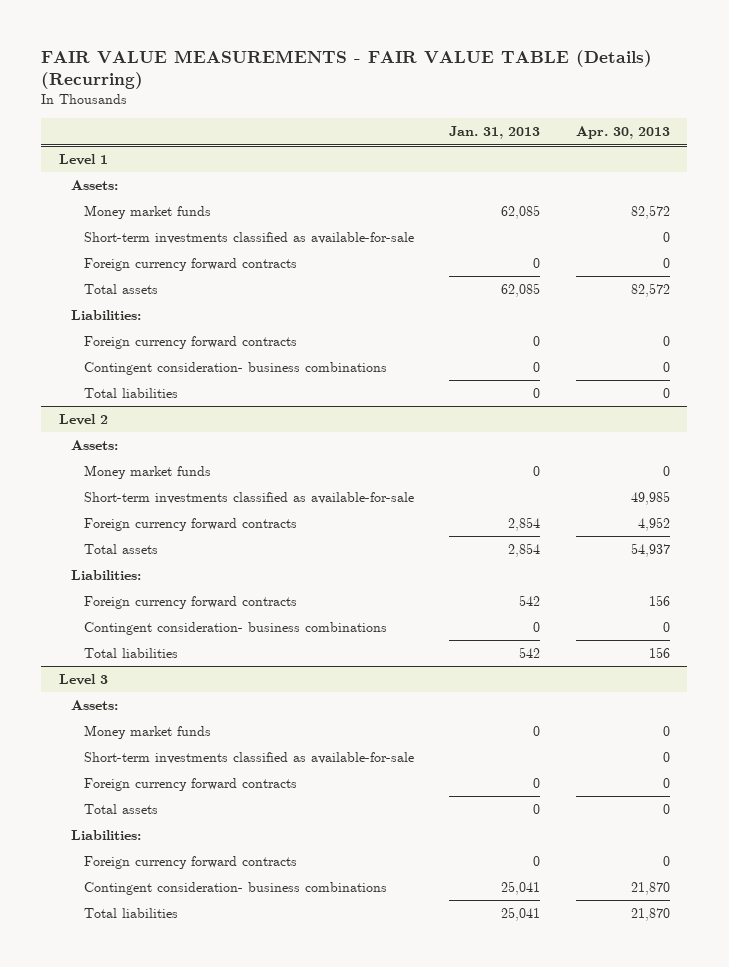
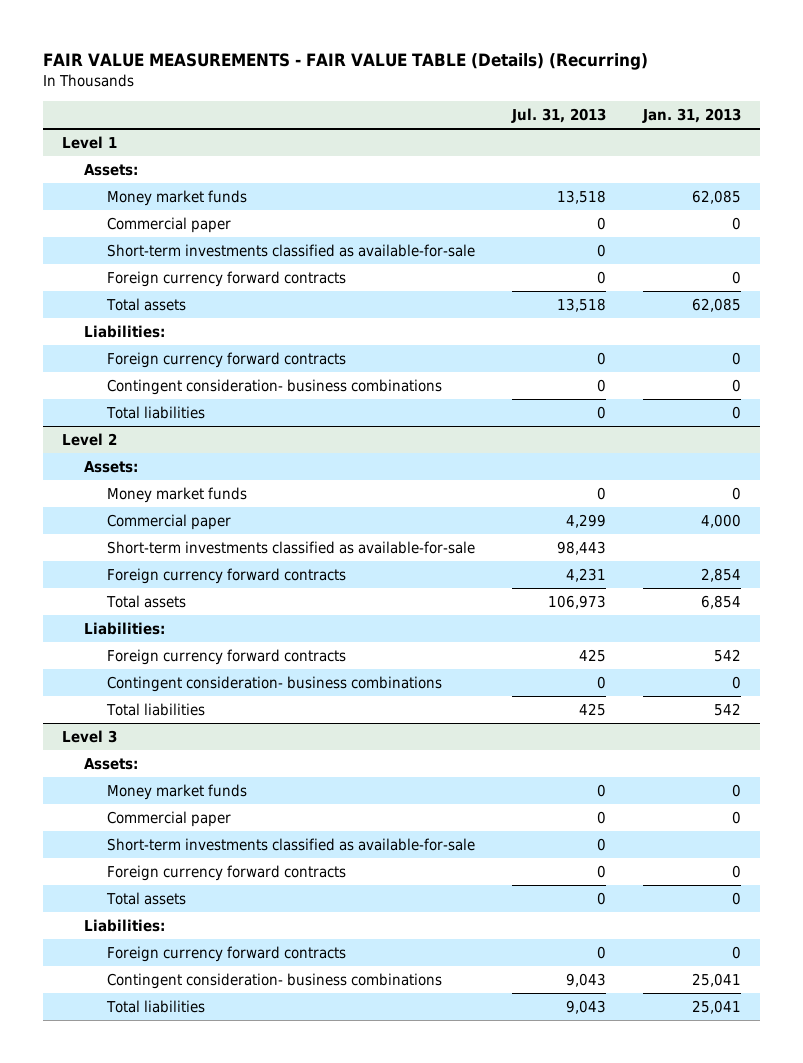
- | Jan. 31, 2013 | Apr. 30, 2013
+ | Jul. 31, 2013 | Jan. 31, 2013
@ Level 1
+ Commercial paper | 0 | 0
@ Level 2
+ Commercial paper | 4,299 | 4,000
- Total assets | 2,854 | 54,937
+ Total assets | 106,973 | 6,854
@ Level 3
+ Commercial paper | 0 | 0

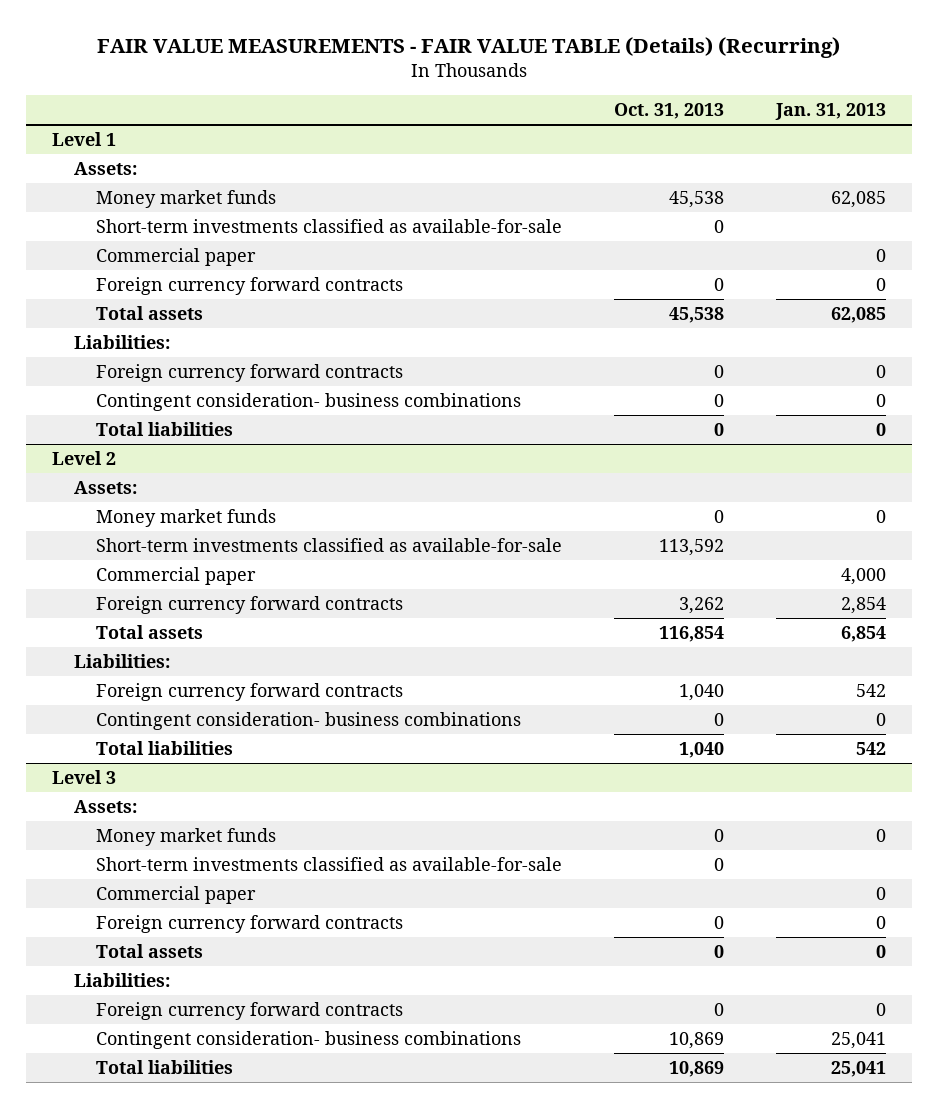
- | Jul. 31, 2013 | Jan. 31, 2013
+ | Oct. 31, 2013 | Jan. 31, 2013
@ Level 1
moved down: Commercial paper | | 0
@ Level 2
moved down: Commercial paper | | 4,000
@ Level 3
moved down: Commercial paper | | 0

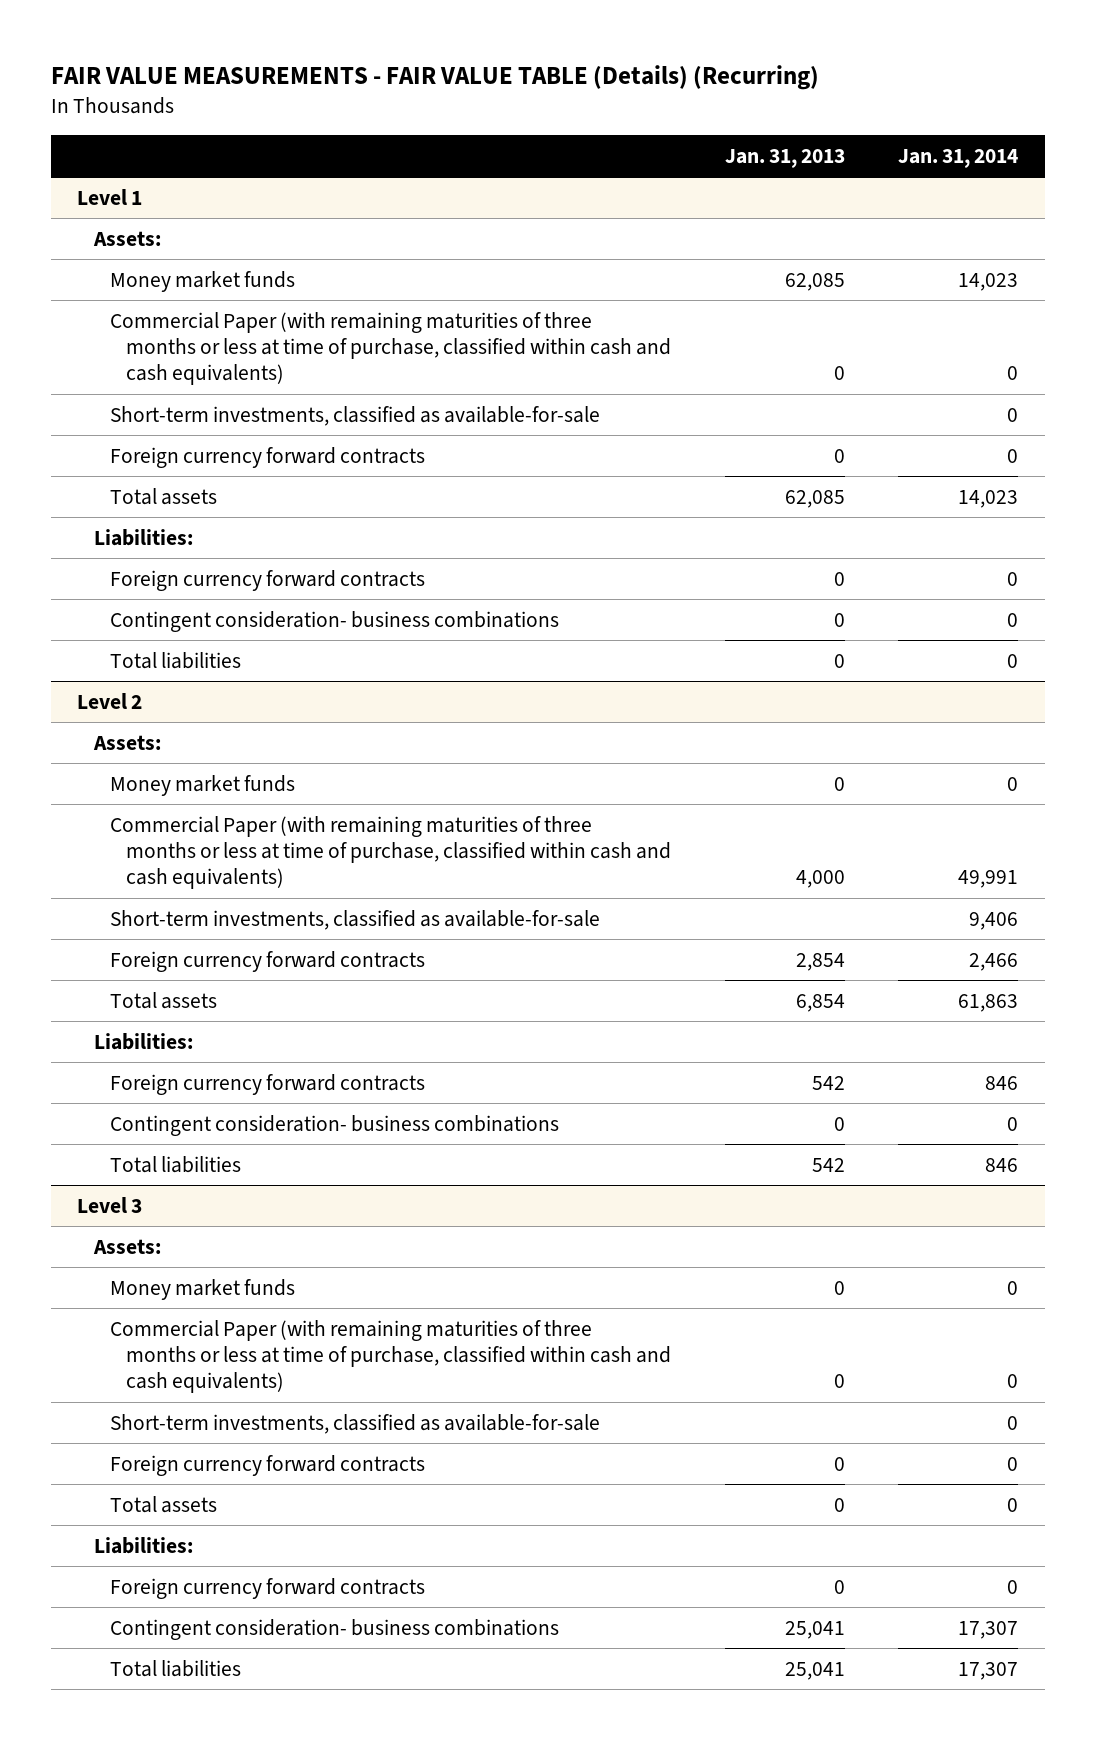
- | Oct. 31, 2013 | Jan. 31, 2013
+ | Jan. 31, 2013 | Jan. 31, 2014
@ Level 1
- Short-term investments classified as available-for-sale | 0 |
- Commercial paper | | 0
+ Commercial Paper (with remaining maturities of three months or less at time of purchase, classified within cash and cash equivalents) | 0 | 0
+ Short-term investments, classified as available-for-sale | | 0
@ Level 2
- Short-term investments classified as available-for-sale | 113,592 |
- Commercial paper | | 4,000
+ Commercial Paper (with remaining maturities of three months or less at time of purchase, classified within cash and cash equivalents) | 4,000 | 49,991
+ Short-term investments, classified as available-for-sale | | 9,406
@ Level 3
- Short-term investments classified as available-for-sale | 0 |
- Commercial paper | | 0
+ Commercial Paper (with remaining maturities of three months or less at time of purchase, classified within cash and cash equivalents) | 0 | 0
+ Short-term investments, classified as available-for-sale | | 0

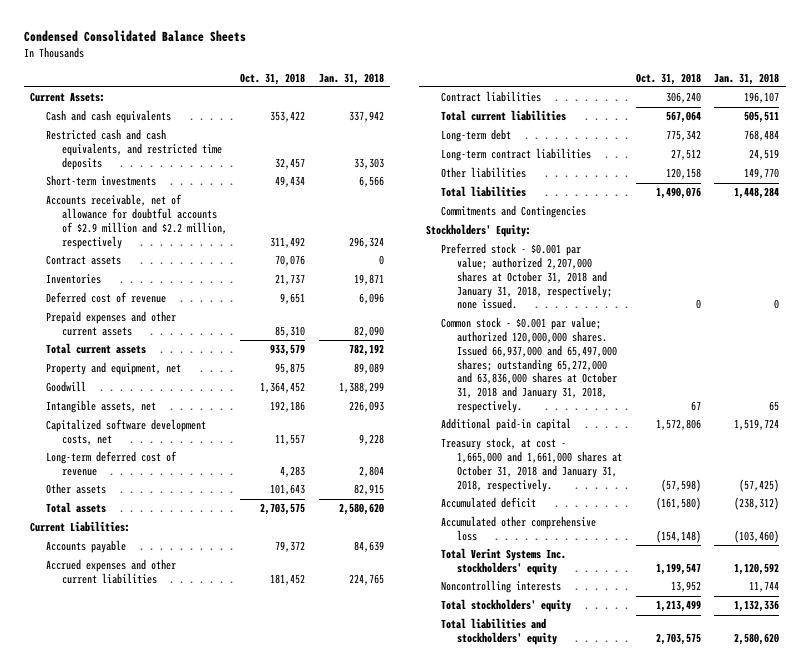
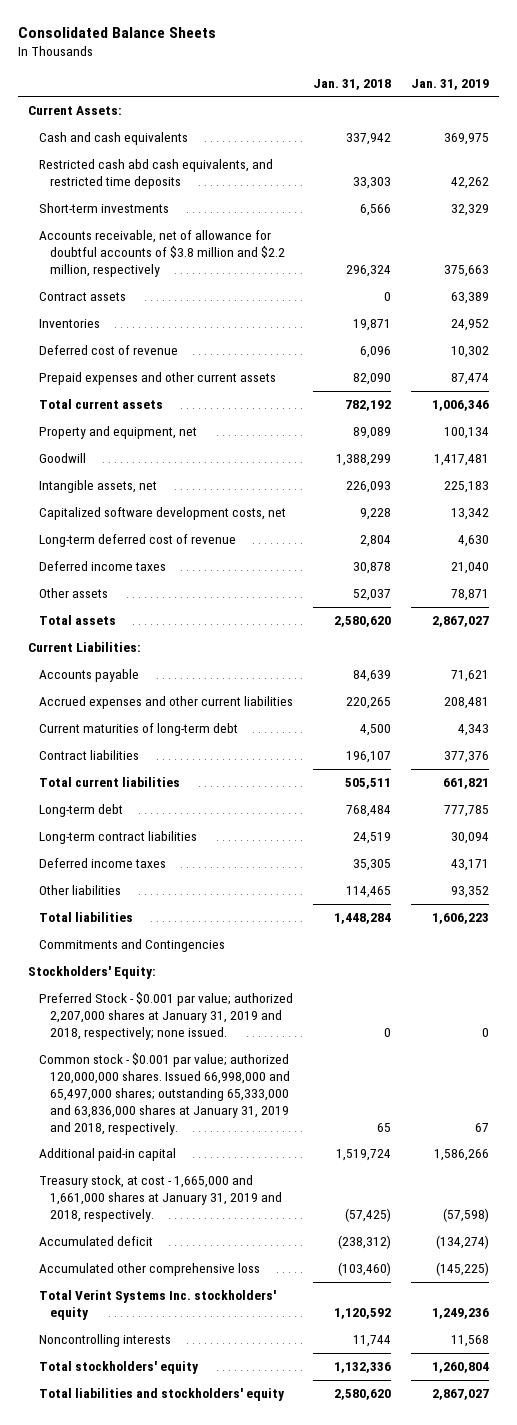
- Condensed Consolidated Balance Sheets
+ Consolidated Balance Sheets
- | Oct. 31, 2018 | Jan. 31, 2018
+ | Jan. 31, 2018 | Jan. 31, 2019
- Restricted cash and cash equivalents, and restricted time deposits | 32,457 | 33,303
+ Restricted cash abd cash equivalents, and restricted time deposits | 33,303 | 42,262
- Accounts receivable, net of allowance for doubtful accounts of $2.9 million and $2.2 million, respectively | 311,492 | 296,324
+ Accounts receivable, net of allowance for doubtful accounts of $3.8 million and $2.2 million, respectively | 296,324 | 375,663
- Other assets | 101,643 | 82,915
+ Deferred income taxes | 30,878 | 21,040
+ Other assets | 52,037 | 78,871
- Accrued expenses and other current liabilities | 181,452 | 224,765
+ Accrued expenses and other current liabilities | 220,265 | 208,481
+ Current maturities of long-term debt | 4,500 | 4,343
- Other liabilities | 120,158 | 149,770
+ Deferred income taxes | 35,305 | 43,171
+ Other liabilities | 114,465 | 93,352
- Preferred stock - $0.001 par value; authorized 2,207,000 shares at October 31, 2018 and January 31, 2018, respectively; none issued. | 0 | 0
- Common stock - $0.001 par value; authorized 120,000,000 shares. Issued 66,937,000 and 65,497,000 shares; outstanding 65,272,000 and 63,836,000 shares at October 31, 2018 and January 31, 2018, respectively. | 67 | 65
+ Preferred Stock - $0.001 par value; authorized 2,207,000 shares at January 31, 2019 and 2018, respectively; none issued. | 0 | 0
+ Common stock - $0.001 par value; authorized 120,000,000 shares. Issued 66,998,000 and 65,497,000 shares; outstanding 65,333,000 and 63,836,000 shares at January 31, 2019 and 2018, respectively. | 65 | 67
- Treasury stock, at cost - 1,665,000 and 1,661,000 shares at October 31, 2018 and January 31, 2018, respectively. | (57,598) | (57,425)
+ Treasury stock, at cost - 1,665,000 and 1,661,000 shares at January 31, 2019 and 2018, respectively. | (57,425) | (57,598)

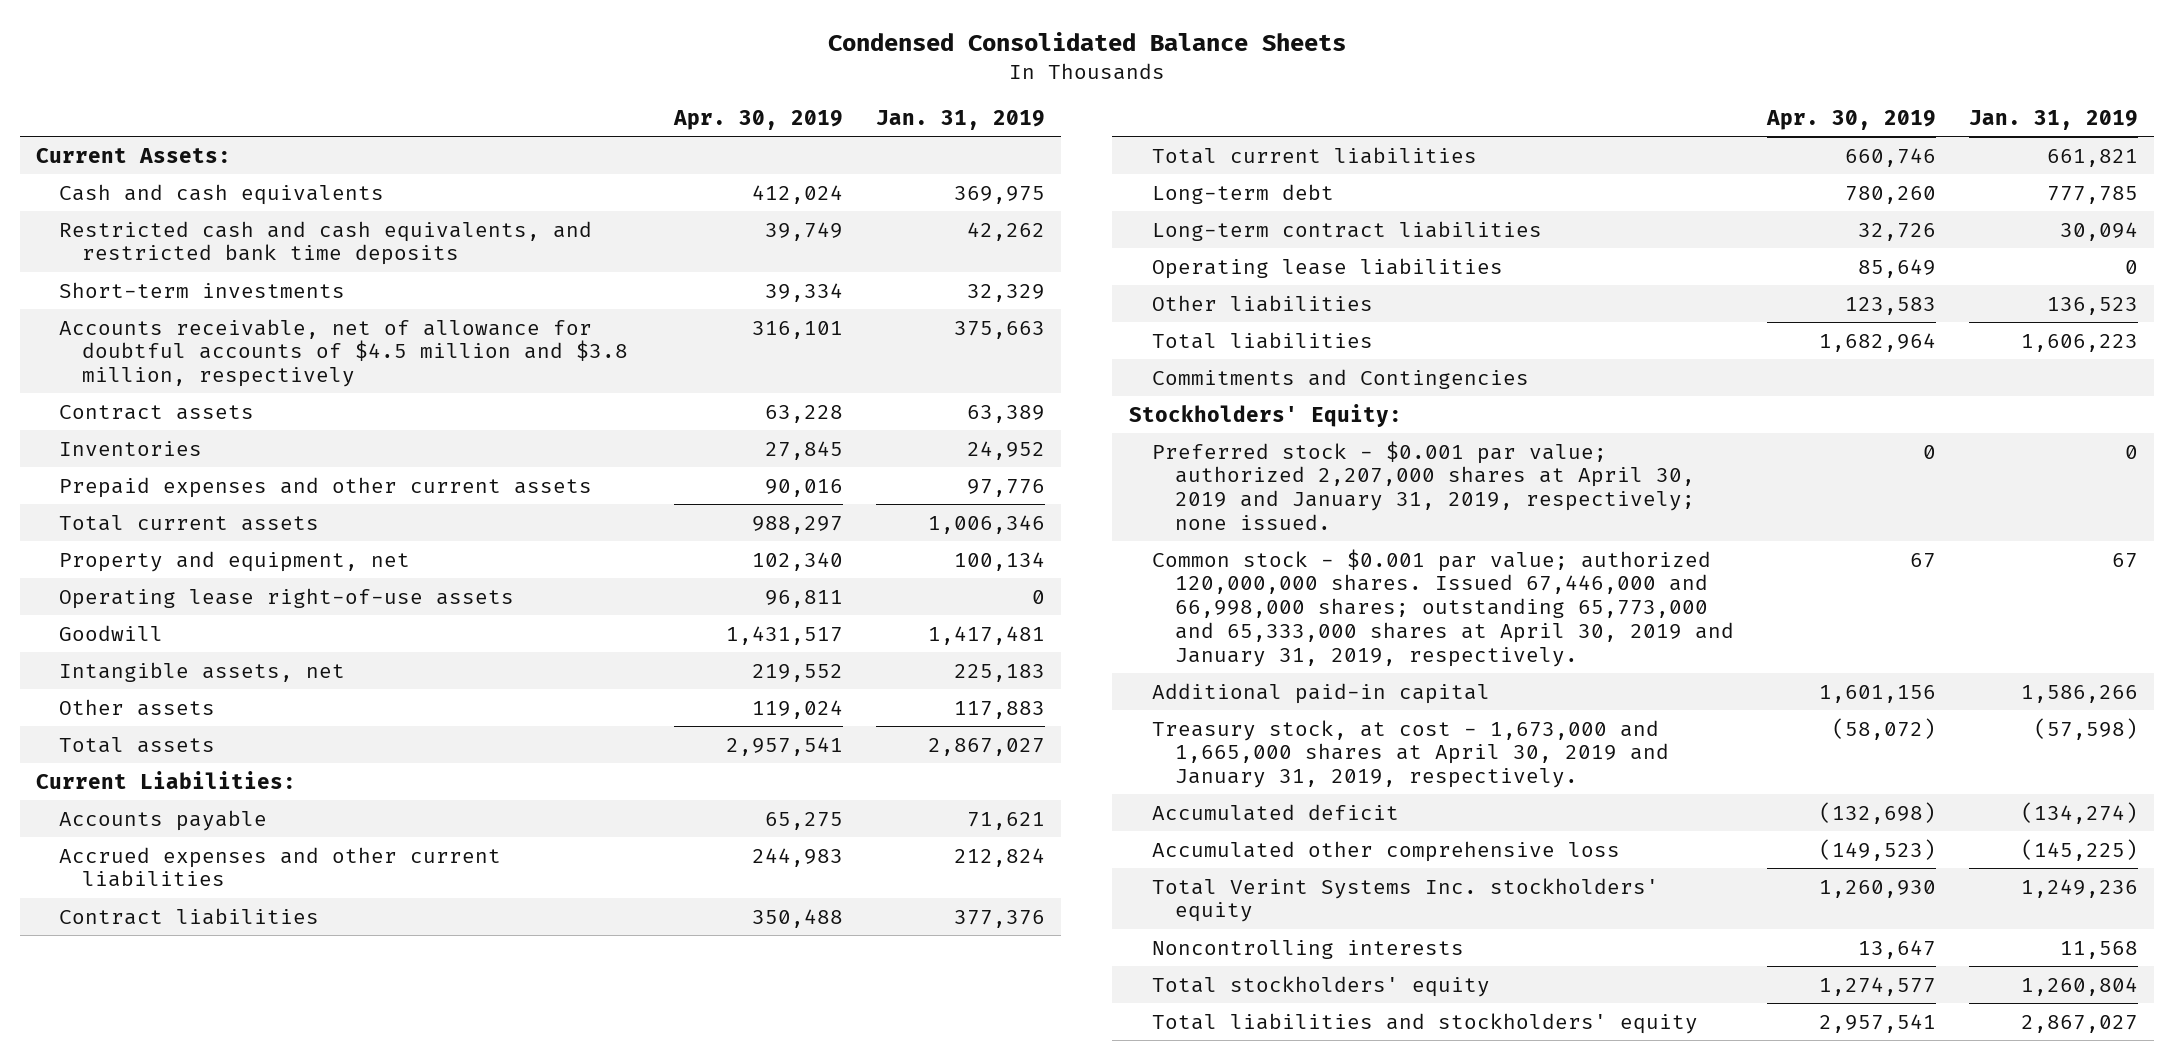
- Consolidated Balance Sheets
+ Condensed Consolidated Balance Sheets
- | Jan. 31, 2018 | Jan. 31, 2019
+ | Apr. 30, 2019 | Jan. 31, 2019
- Restricted cash abd cash equivalents, and restricted time deposits | 33,303 | 42,262
+ Restricted cash and cash equivalents, and restricted bank time deposits | 39,749 | 42,262
- Accounts receivable, net of allowance for doubtful accounts of $3.8 million and $2.2 million, respectively | 296,324 | 375,663
+ Accounts receivable, net of allowance for doubtful accounts of $4.5 million and $3.8 million, respectively | 316,101 | 375,663
- Deferred cost of revenue | 6,096 | 10,302
- Prepaid expenses and other current assets | 82,090 | 87,474
+ Prepaid expenses and other current assets | 90,016 | 97,776
+ Operating lease right-of-use assets | 96,811 | 0
- Capitalized software development costs, net | 9,228 | 13,342
- Long-term deferred cost of revenue | 2,804 | 4,630
- Deferred income taxes | 30,878 | 21,040
- Other assets | 52,037 | 78,871
+ Other assets | 119,024 | 117,883
- Accrued expenses and other current liabilities | 220,265 | 208,481
- Current maturities of long-term debt | 4,500 | 4,343
+ Accrued expenses and other current liabilities | 244,983 | 212,824
- Deferred income taxes | 35,305 | 43,171
- Other liabilities | 114,465 | 93,352
+ Operating lease liabilities | 85,649 | 0
+ Other liabilities | 123,583 | 136,523
- Preferred Stock - $0.001 par value; authorized 2,207,000 shares at January 31, 2019 and 2018, respectively; none issued. | 0 | 0
- Common stock - $0.001 par value; authorized 120,000,000 shares. Issued 66,998,000 and 65,497,000 shares; outstanding 65,333,000 and 63,836,000 shares at January 31, 2019 and 2018, respectively. | 65 | 67
+ Preferred stock - $0.001 par value; authorized 2,207,000 shares at April 30, 2019 and January 31, 2019, respectively; none issued. | 0 | 0
+ Common stock - $0.001 par value; authorized 120,000,000 shares. Issued 67,446,000 and 66,998,000 shares; outstanding 65,773,000 and 65,333,000 shares at April 30, 2019 and January 31, 2019, respectively. | 67 | 67
- Treasury stock, at cost - 1,665,000 and 1,661,000 shares at January 31, 2019 and 2018, respectively. | (57,425) | (57,598)
+ Treasury stock, at cost - 1,673,000 and 1,665,000 shares at April 30, 2019 and January 31, 2019, respectively. | (58,072) | (57,598)

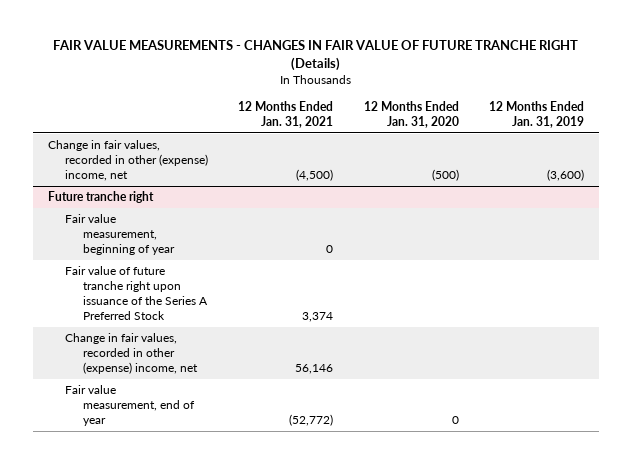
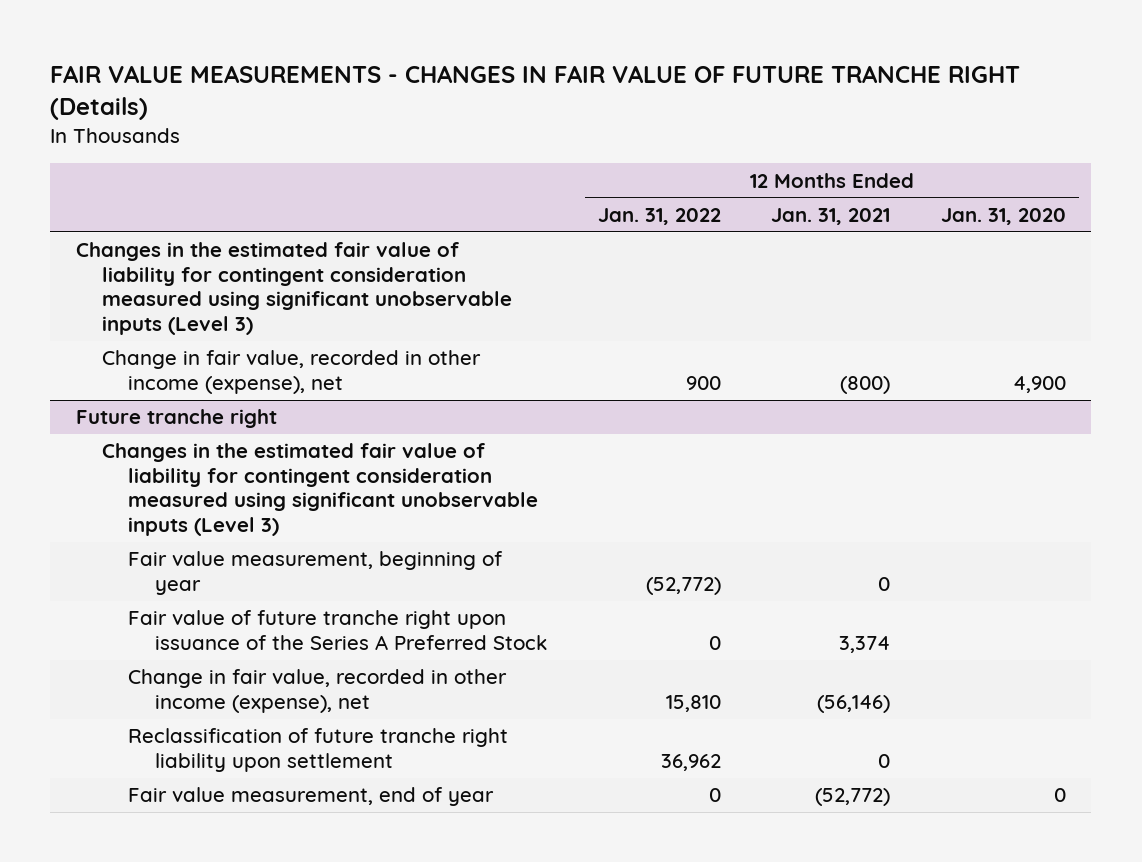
- | 12 Months Ended Jan. 31, 2021 | 12 Months Ended Jan. 31, 2020 | 12 Months Ended Jan. 31, 2019
+ | 12 Months Ended Jan. 31, 2022 | 12 Months Ended Jan. 31, 2021 | 12 Months Ended Jan. 31, 2020
- Change in fair values, recorded in other (expense) income, net | (4,500) | (500) | (3,600)
+ Changes in the estimated fair value of liability for contingent consideration measured using significant unobservable inputs (Level 3)
+ Change in fair value, recorded in other income (expense), net | 900 | (800) | 4,900
@ Future tranche right
+ Changes in the estimated fair value of liability for contingent consideration measured using significant unobservable inputs (Level 3)
- Change in fair values, recorded in other (expense) income, net | 56,146 | |
+ Change in fair value, recorded in other income (expense), net | 15,810 | (56,146) |
+ Reclassification of future tranche right liability upon settlement | 36,962 | 0 |

